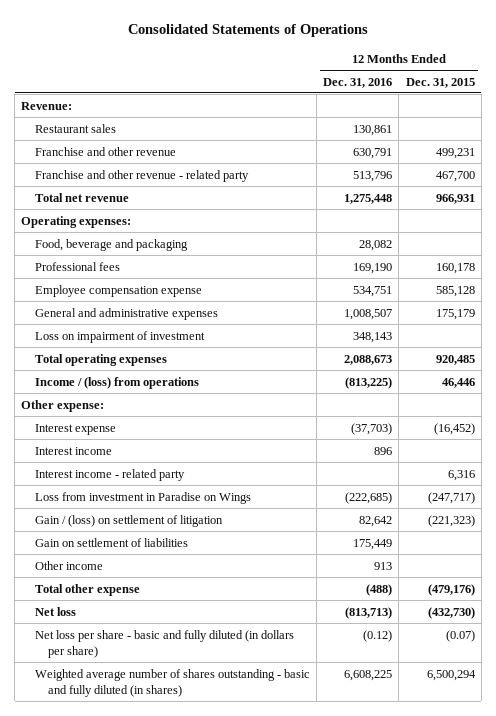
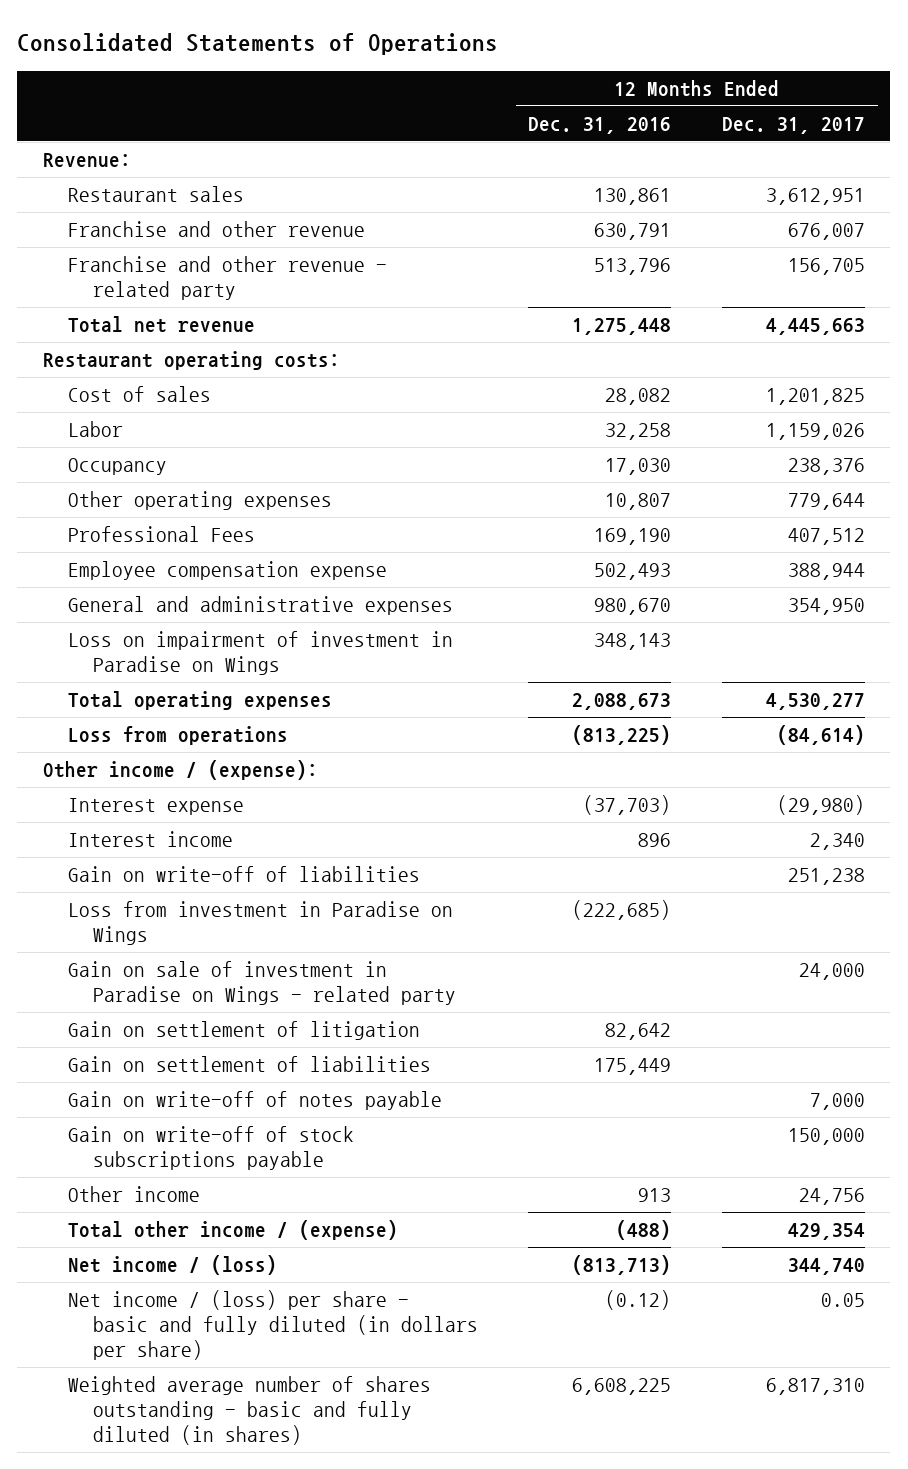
- | 12 Months Ended Dec. 31, 2016 | 12 Months Ended Dec. 31, 2015
+ | 12 Months Ended Dec. 31, 2016 | 12 Months Ended Dec. 31, 2017
- Operating expenses:
- Food, beverage and packaging | 28,082 |
- Professional fees | 169,190 | 160,178
- Employee compensation expense | 534,751 | 585,128
- General and administrative expenses | 1,008,507 | 175,179
- Loss on impairment of investment | 348,143 |
+ Restaurant operating costs:
+ Cost of sales | 28,082 | 1,201,825
+ Labor | 32,258 | 1,159,026
+ Occupancy | 17,030 | 238,376
+ Other operating expenses | 10,807 | 779,644
+ Professional Fees | 169,190 | 407,512
+ Employee compensation expense | 502,493 | 388,944
+ General and administrative expenses | 980,670 | 354,950
+ Loss on impairment of investment in Paradise on Wings | 348,143 |
- Income / (loss) from operations | (813,225) | 46,446
- Other expense:
+ Loss from operations | (813,225) | (84,614)
+ Other income / (expense):
- Interest income - related party | | 6,316
+ Gain on write-off of liabilities | | 251,238
- Gain / (loss) on settlement of litigation | 82,642 | (221,323)
+ Gain on sale of investment in Paradise on Wings - related party | | 24,000
+ Gain on settlement of litigation | 82,642 |
+ Gain on write-off of notes payable | | 7,000
+ Gain on write-off of stock subscriptions payable | | 150,000
- Total other expense | (488) | (479,176)
- Net loss | (813,713) | (432,730)
- Net loss per share - basic and fully diluted (in dollars per share) | (0.12) | (0.07)
+ Total other income / (expense) | (488) | 429,354
+ Net income / (loss) | (813,713) | 344,740
+ Net income / (loss) per share - basic and fully diluted (in dollars per share) | (0.12) | 0.05

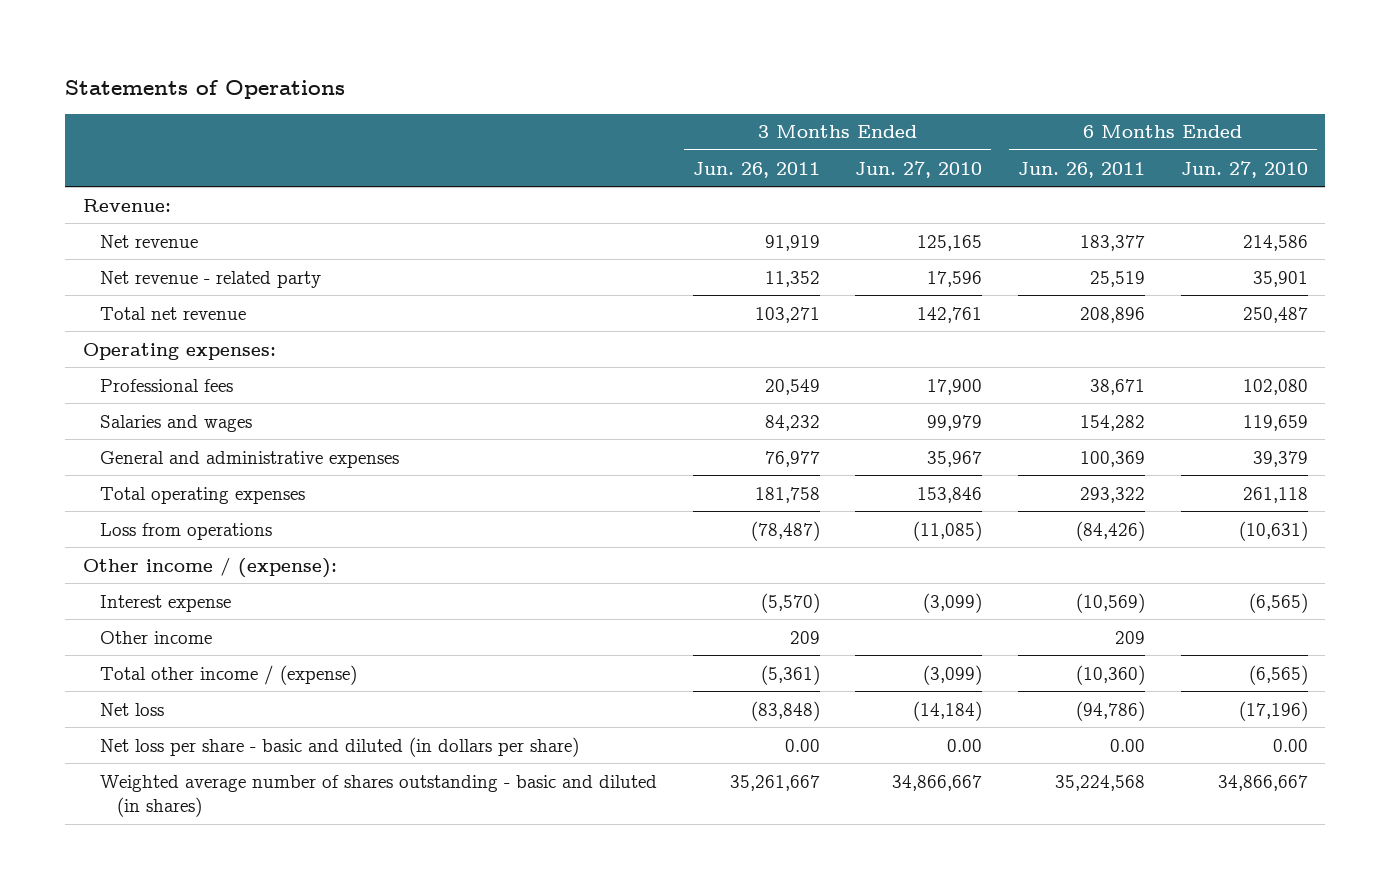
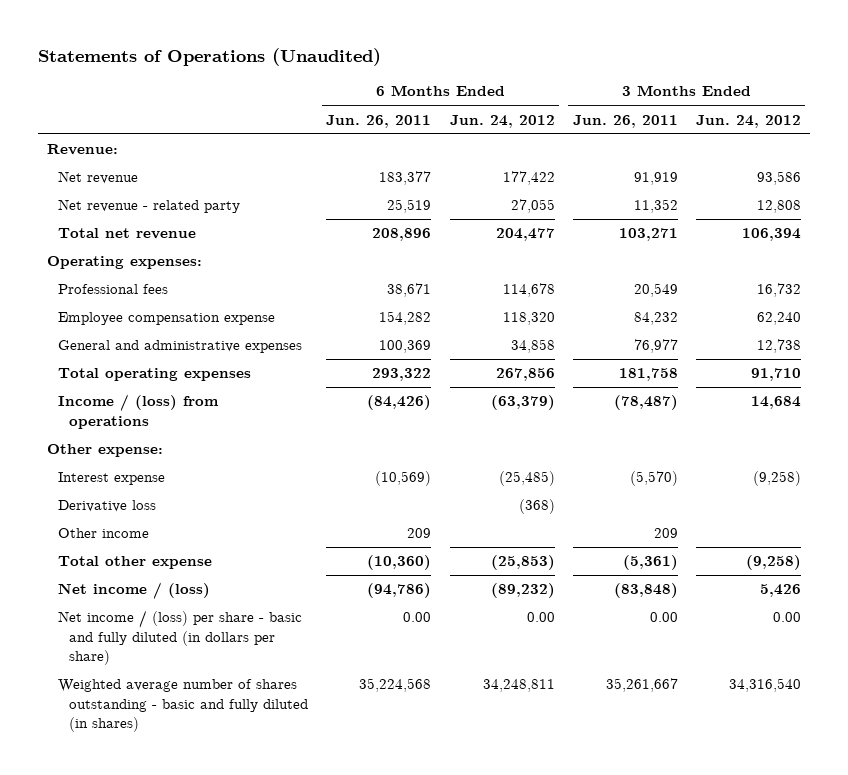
- Statements of Operations
+ Statements of Operations (Unaudited)
- | 3 Months Ended Jun. 26, 2011 | 3 Months Ended Jun. 27, 2010 | 6 Months Ended Jun. 26, 2011 | 6 Months Ended Jun. 27, 2010
+ | 6 Months Ended Jun. 26, 2011 | 6 Months Ended Jun. 24, 2012 | 3 Months Ended Jun. 26, 2011 | 3 Months Ended Jun. 24, 2012
- Salaries and wages | 84,232 | 99,979 | 154,282 | 119,659
+ Employee compensation expense | 154,282 | 118,320 | 84,232 | 62,240
- Loss from operations | (78,487) | (11,085) | (84,426) | (10,631)
- Other income / (expense):
+ Income / (loss) from operations | (84,426) | (63,379) | (78,487) | 14,684
+ Other expense:
+ Derivative loss | | (368) | |
- Total other income / (expense) | (5,361) | (3,099) | (10,360) | (6,565)
- Net loss | (83,848) | (14,184) | (94,786) | (17,196)
- Net loss per share - basic and diluted (in dollars per share) | 0.00 | 0.00 | 0.00 | 0.00
- Weighted average number of shares outstanding - basic and diluted (in shares) | 35,261,667 | 34,866,667 | 35,224,568 | 34,866,667
+ Total other expense | (10,360) | (25,853) | (5,361) | (9,258)
+ Net income / (loss) | (94,786) | (89,232) | (83,848) | 5,426
+ Net income / (loss) per share - basic and fully diluted (in dollars per share) | 0.00 | 0.00 | 0.00 | 0.00
+ Weighted average number of shares outstanding - basic and fully diluted (in shares) | 35,224,568 | 34,248,811 | 35,261,667 | 34,316,540

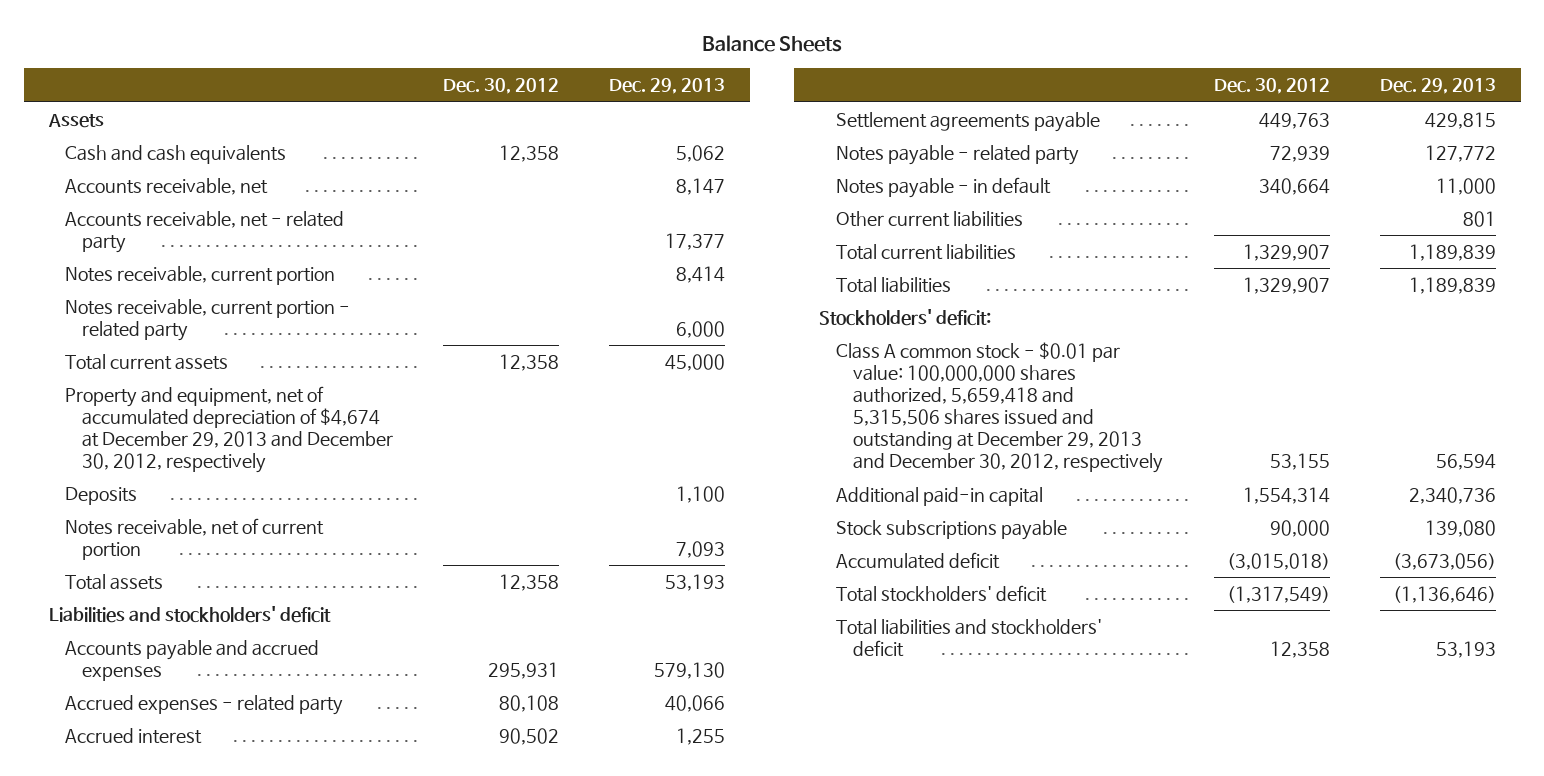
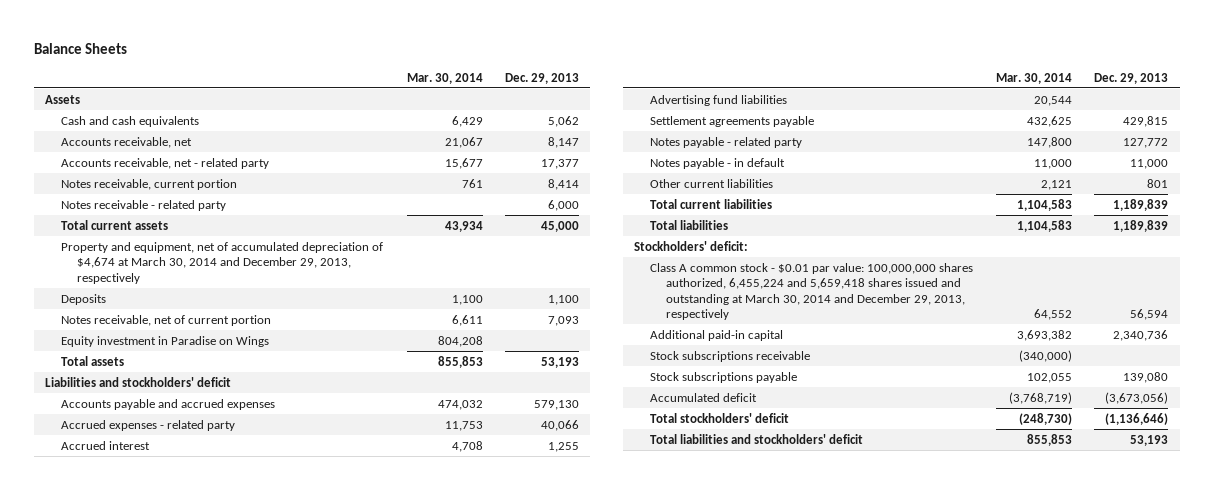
- | Dec. 30, 2012 | Dec. 29, 2013
+ | Mar. 30, 2014 | Dec. 29, 2013
- Notes receivable, current portion - related party | | 6,000
+ Notes receivable - related party | | 6,000
- Property and equipment, net of accumulated depreciation of $4,674 at December 29, 2013 and December 30, 2012, respectively
+ Property and equipment, net of accumulated depreciation of $4,674 at March 30, 2014 and December 29, 2013, respectively
+ Equity investment in Paradise on Wings | 804,208 |
+ Advertising fund liabilities | 20,544 |
- Class A common stock - $0.01 par value: 100,000,000 shares authorized, 5,659,418 and 5,315,506 shares issued and outstanding at December 29, 2013 and December 30, 2012, respectively | 53,155 | 56,594
+ Class A common stock - $0.01 par value: 100,000,000 shares authorized, 6,455,224 and 5,659,418 shares issued and outstanding at March 30, 2014 and December 29, 2013, respectively | 64,552 | 56,594
+ Stock subscriptions receivable | (340,000) |

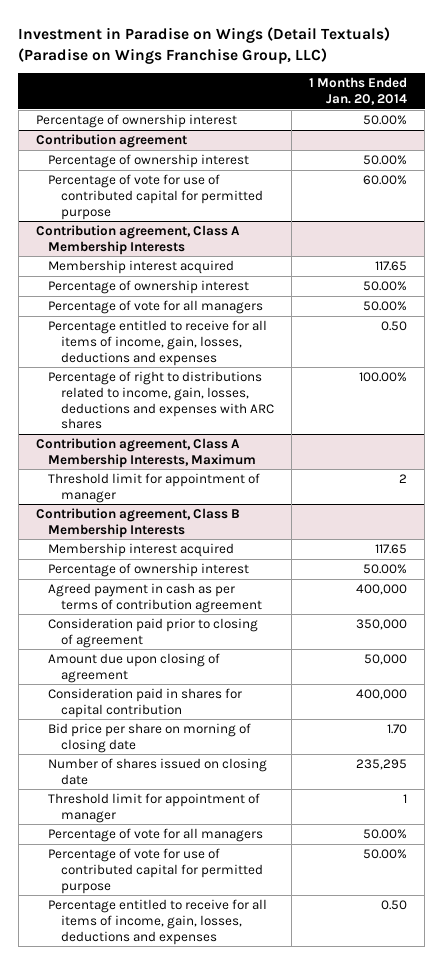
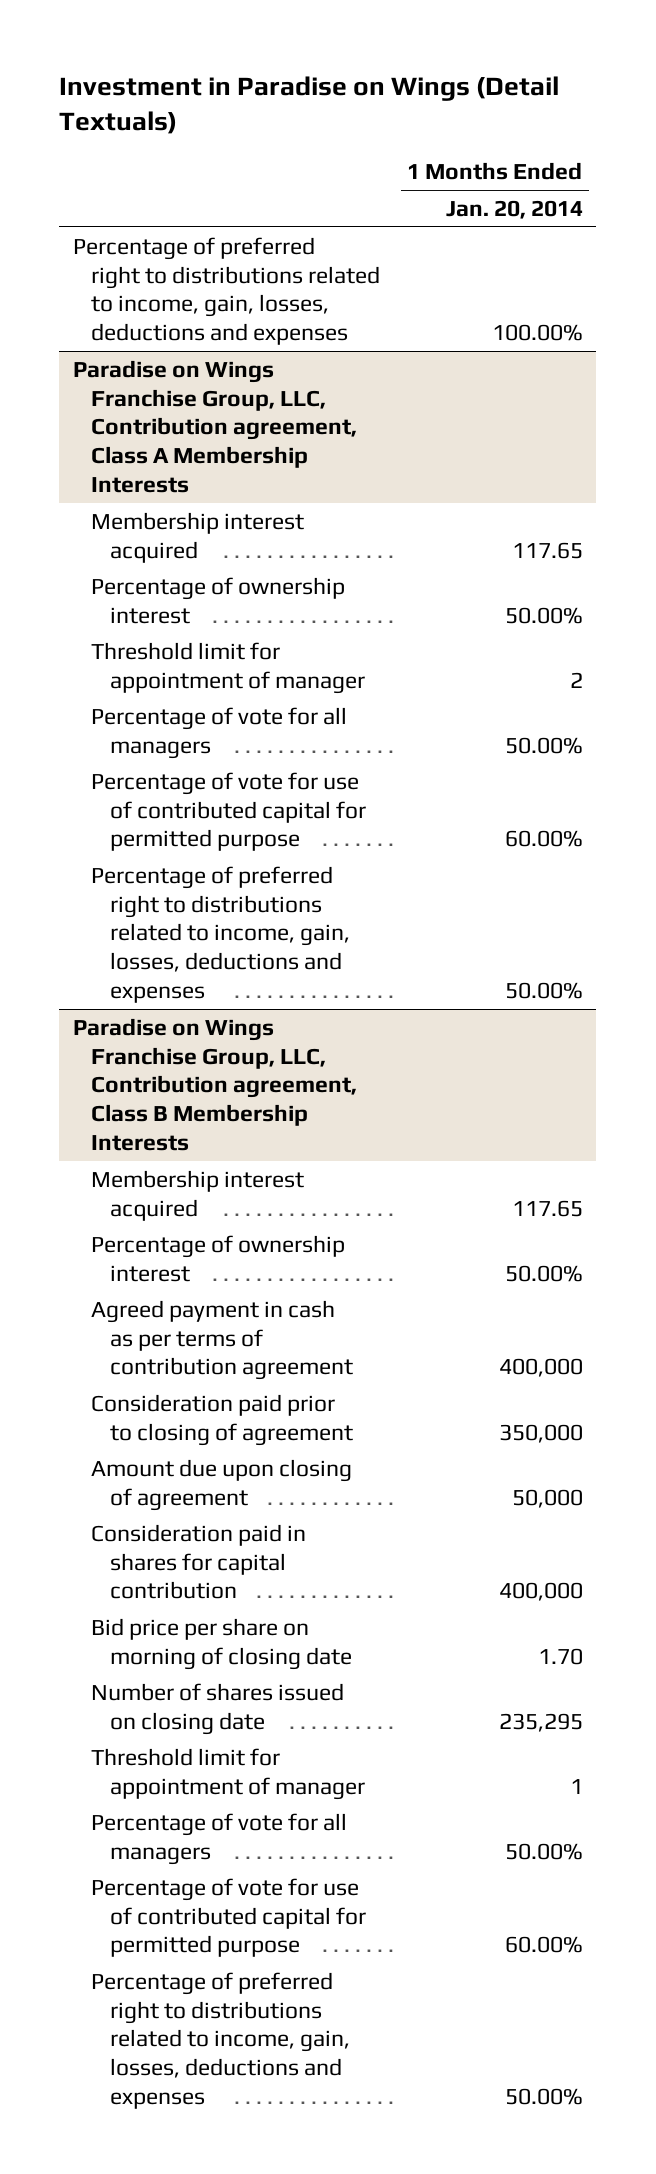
- Investment in Paradise on Wings (Detail Textuals) (Paradise on Wings Franchise Group, LLC)
+ Investment in Paradise on Wings (Detail Textuals)
- Percentage of ownership interest | 50.00%
- Contribution agreement
- Percentage of ownership interest | 50.00%
- Percentage of vote for use of contributed capital for permitted purpose | 60.00%
- Contribution agreement, Class A Membership Interests
+ Percentage of preferred right to distributions related to income, gain, losses, deductions and expenses | 100.00%
+ Paradise on Wings Franchise Group, LLC, Contribution agreement, Class A Membership Interests
- Percentage of vote for all managers | 50.00%
- Percentage entitled to receive for all items of income, gain, losses, deductions and expenses | 0.50
- Percentage of right to distributions related to income, gain, losses, deductions and expenses with ARC shares | 100.00%
- Contribution agreement, Class A Membership Interests, Maximum
- Contribution agreement, Class B Membership Interests
+ Percentage of vote for all managers | 50.00%
+ Percentage of vote for use of contributed capital for permitted purpose | 60.00%
+ Percentage of preferred right to distributions related to income, gain, losses, deductions and expenses | 50.00%
+ Paradise on Wings Franchise Group, LLC, Contribution agreement, Class B Membership Interests
- Percentage of vote for use of contributed capital for permitted purpose | 50.00%
- Percentage entitled to receive for all items of income, gain, losses, deductions and expenses | 0.50
+ Percentage of vote for use of contributed capital for permitted purpose | 60.00%
+ Percentage of preferred right to distributions related to income, gain, losses, deductions and expenses | 50.00%

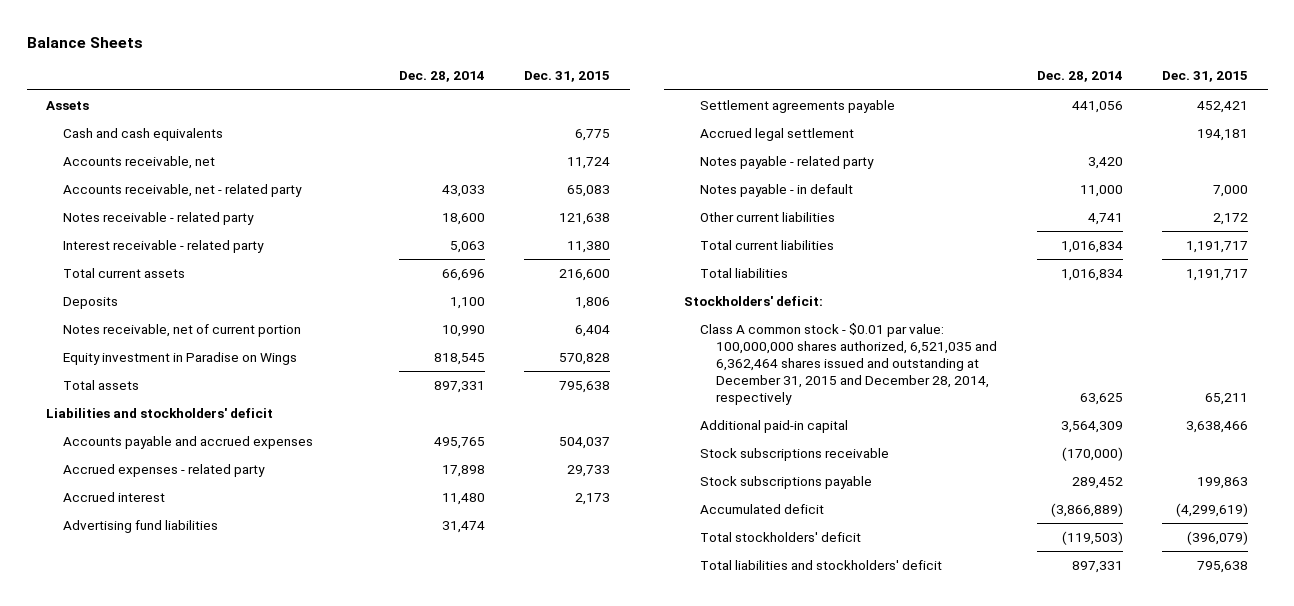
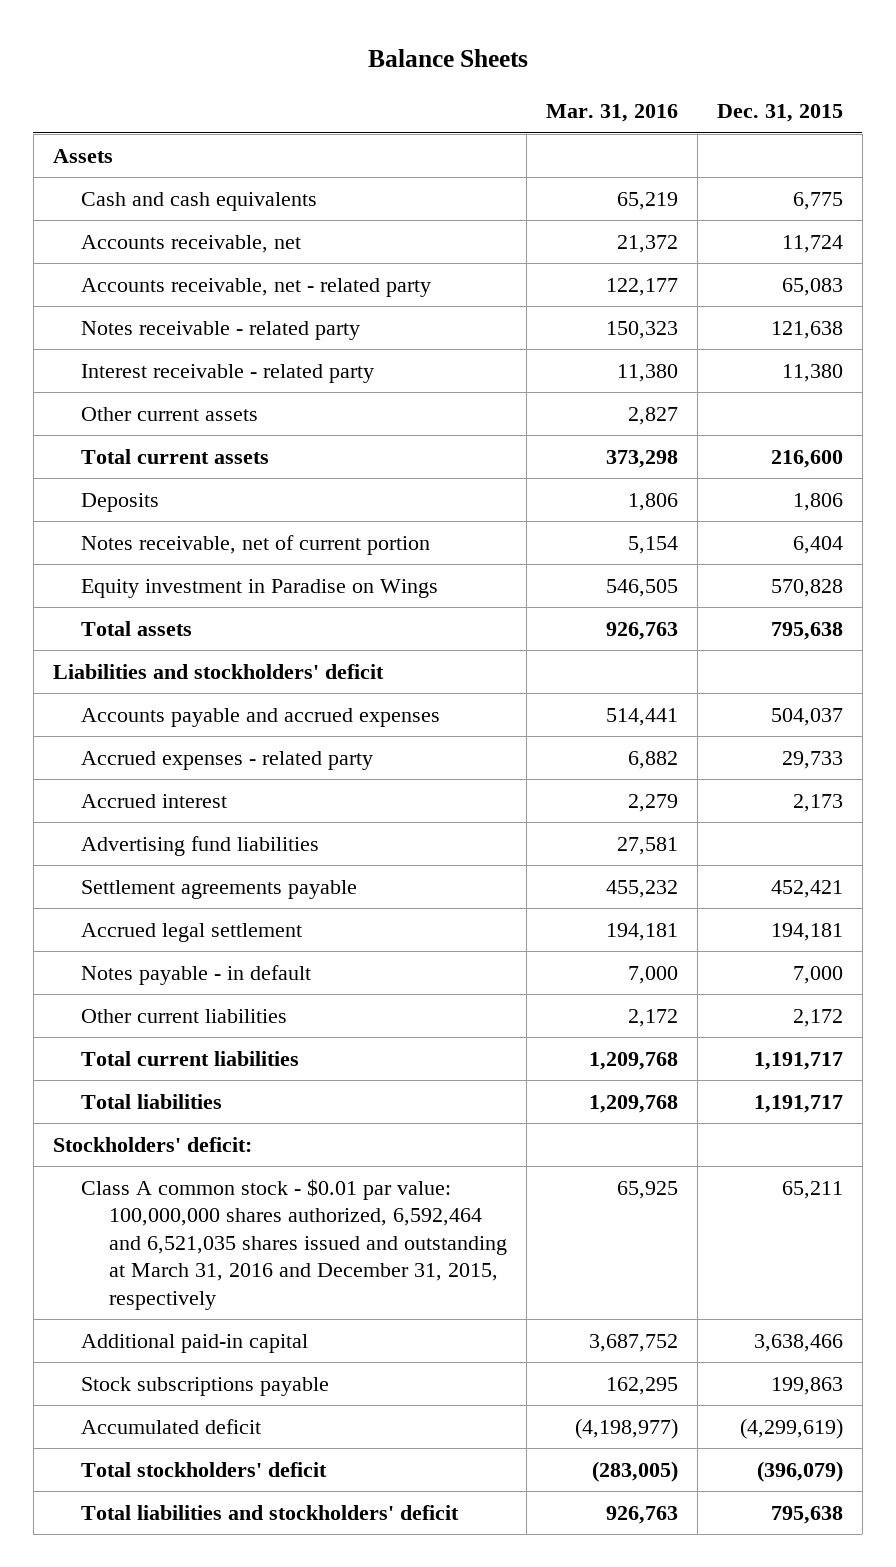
- | Dec. 28, 2014 | Dec. 31, 2015
+ | Mar. 31, 2016 | Dec. 31, 2015
+ Other current assets | 2,827 |
- Notes payable - related party | 3,420 |
- Class A common stock - $0.01 par value: 100,000,000 shares authorized, 6,521,035 and 6,362,464 shares issued and outstanding at December 31, 2015 and December 28, 2014, respectively | 63,625 | 65,211
+ Class A common stock - $0.01 par value: 100,000,000 shares authorized, 6,592,464 and 6,521,035 shares issued and outstanding at March 31, 2016 and December 31, 2015, respectively | 65,925 | 65,211
- Stock subscriptions receivable | (170,000) |

